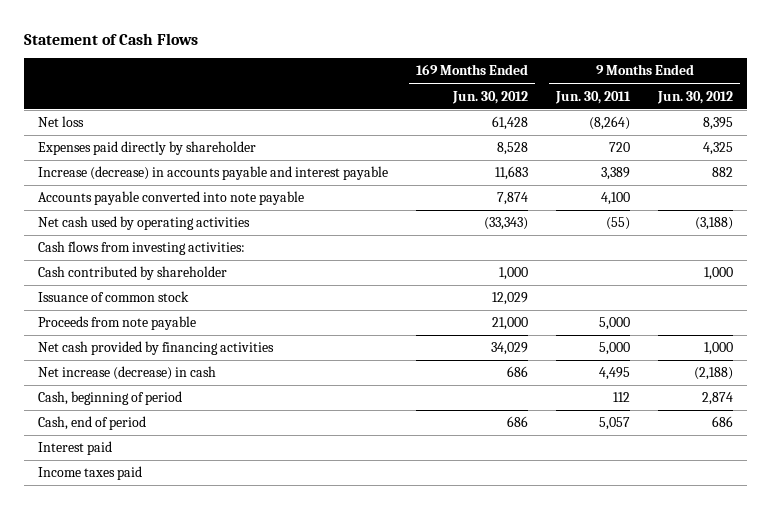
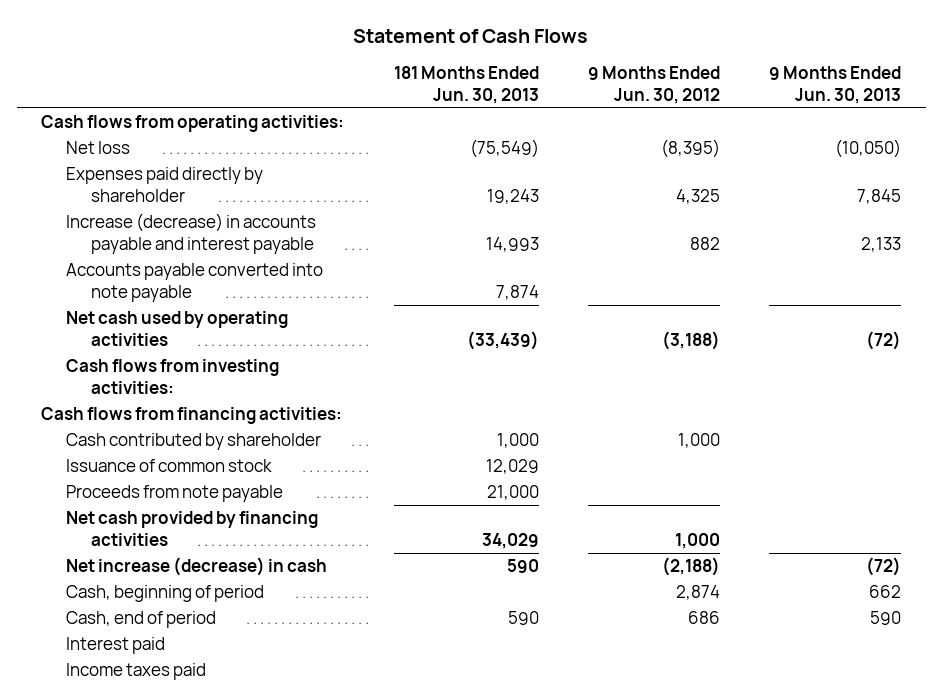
- | 169 Months Ended Jun. 30, 2012 | 9 Months Ended Jun. 30, 2011 | 9 Months Ended Jun. 30, 2012
+ | 181 Months Ended Jun. 30, 2013 | 9 Months Ended Jun. 30, 2012 | 9 Months Ended Jun. 30, 2013
- Net loss | 61,428 | (8,264) | 8,395
+ Cash flows from operating activities:
+ Net loss | (75,549) | (8,395) | (10,050)
+ Cash flows from financing activities:

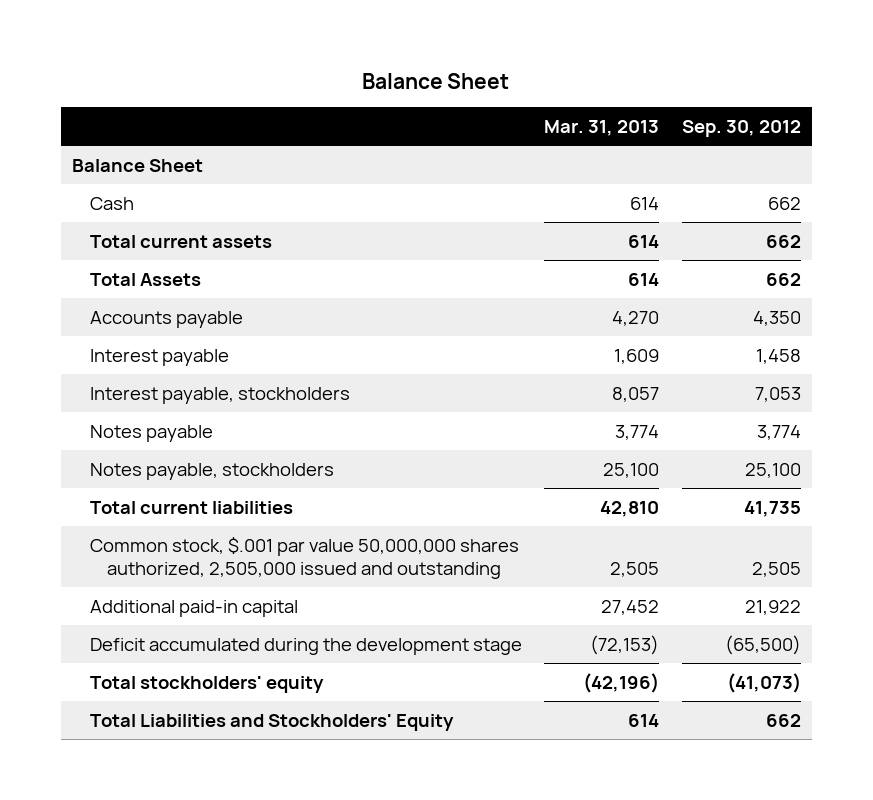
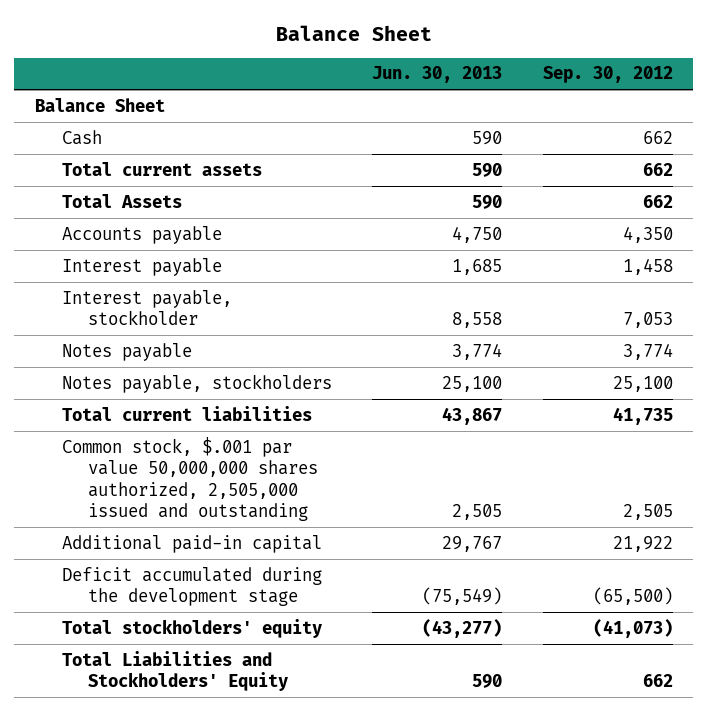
- | Mar. 31, 2013 | Sep. 30, 2012
+ | Jun. 30, 2013 | Sep. 30, 2012
- Interest payable, stockholders | 8,057 | 7,053
+ Interest payable, stockholder | 8,558 | 7,053

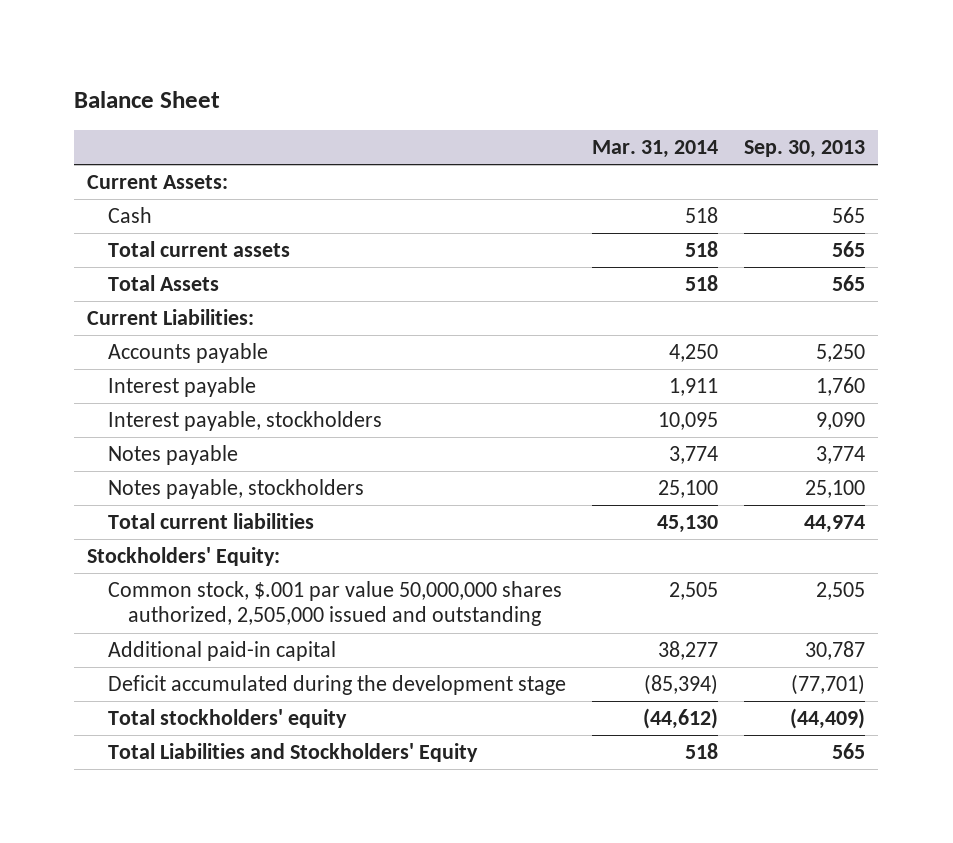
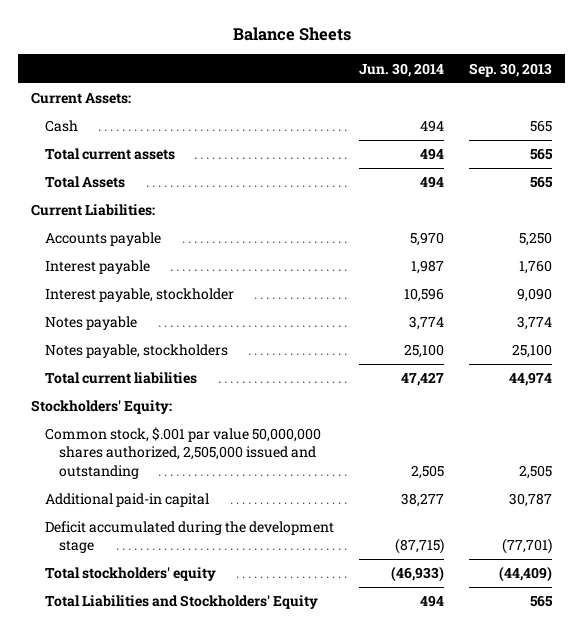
- Balance Sheet
+ Balance Sheets
- | Mar. 31, 2014 | Sep. 30, 2013
+ | Jun. 30, 2014 | Sep. 30, 2013
- Interest payable, stockholders | 10,095 | 9,090
+ Interest payable, stockholder | 10,596 | 9,090

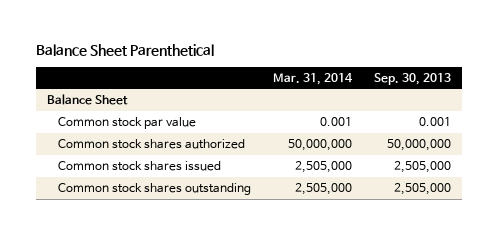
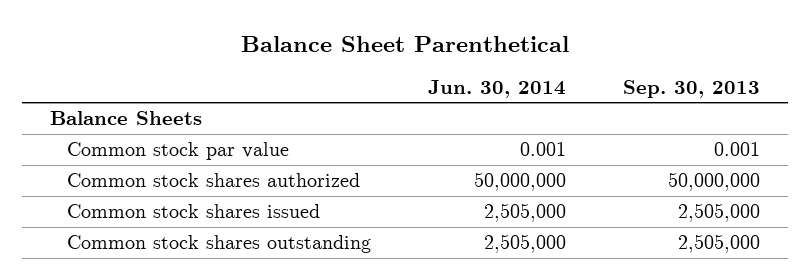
- | Mar. 31, 2014 | Sep. 30, 2013
+ | Jun. 30, 2014 | Sep. 30, 2013
- Balance Sheet
+ Balance Sheets

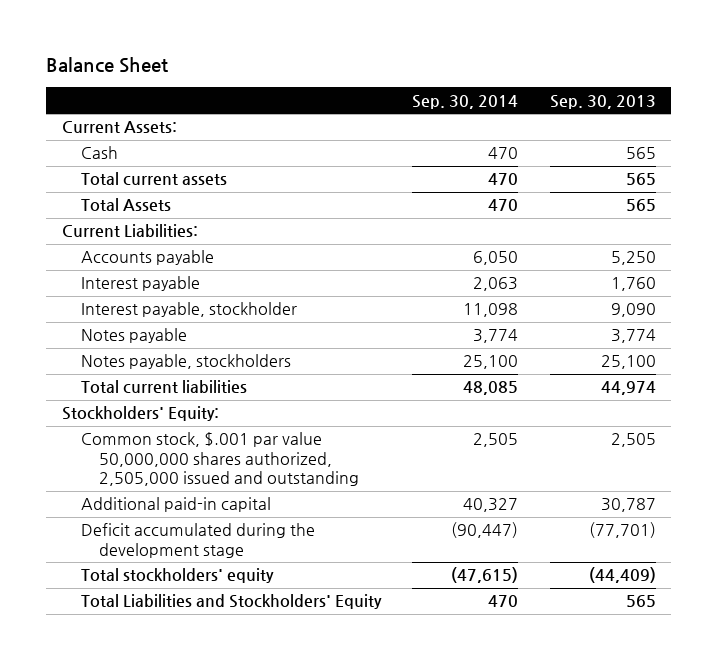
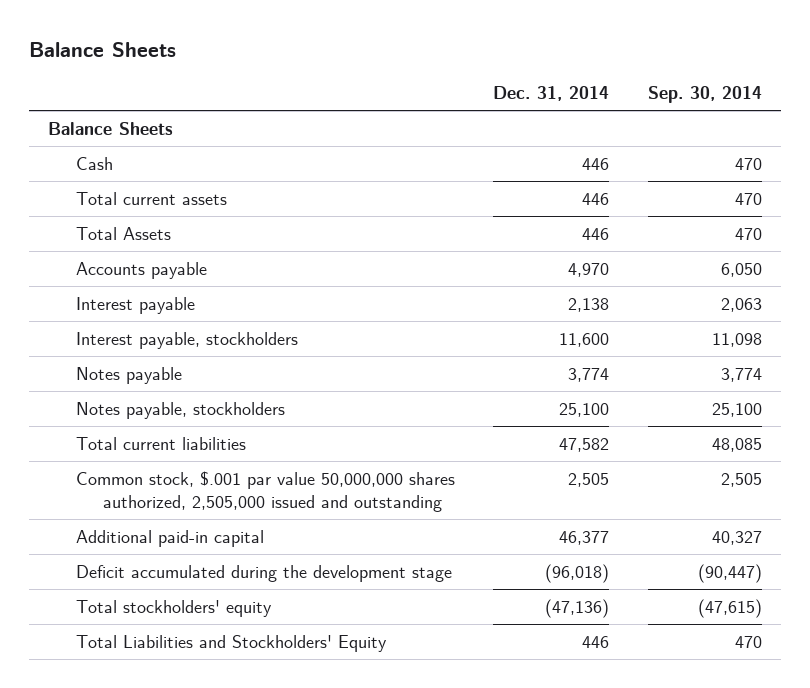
- Balance Sheet
+ Balance Sheets
- | Sep. 30, 2014 | Sep. 30, 2013
+ | Dec. 31, 2014 | Sep. 30, 2014
- Current Assets:
+ Balance Sheets
- Current Liabilities:
- Interest payable, stockholder | 11,098 | 9,090
+ Interest payable, stockholders | 11,600 | 11,098
- Stockholders' Equity:

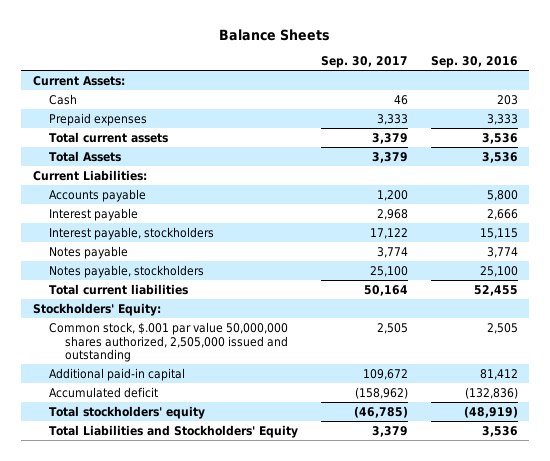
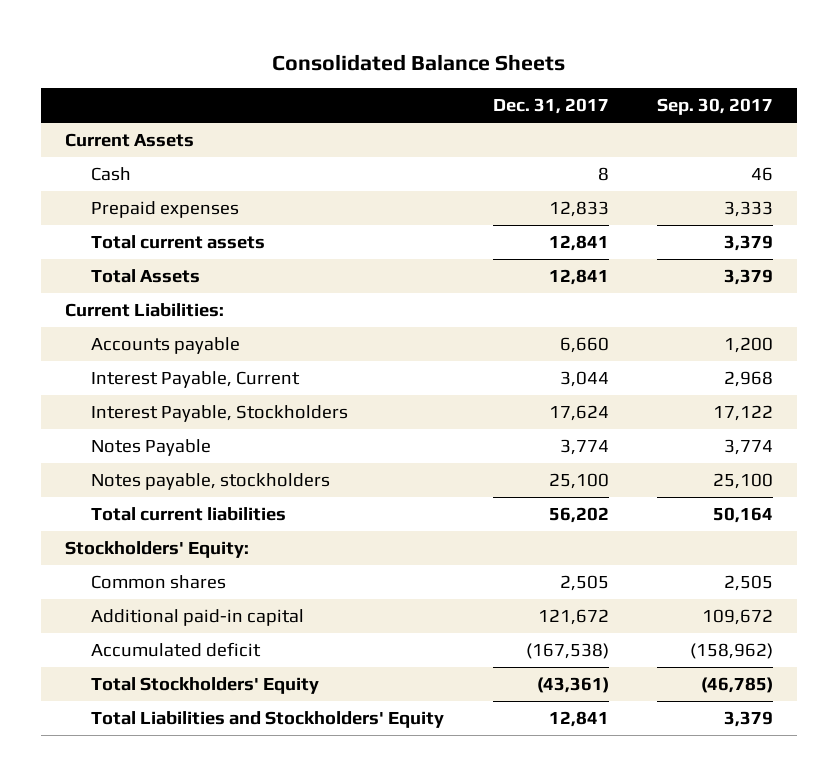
- Balance Sheets
+ Consolidated Balance Sheets
- | Sep. 30, 2017 | Sep. 30, 2016
+ | Dec. 31, 2017 | Sep. 30, 2017
- Current Assets:
+ Current Assets
- Interest payable | 2,968 | 2,666
- Interest payable, stockholders | 17,122 | 15,115
- Notes payable | 3,774 | 3,774
+ Interest Payable, Current | 3,044 | 2,968
+ Interest Payable, Stockholders | 17,624 | 17,122
+ Notes Payable | 3,774 | 3,774
- Common stock, $.001 par value 50,000,000 shares authorized, 2,505,000 issued and outstanding | 2,505 | 2,505
+ Common shares | 2,505 | 2,505
- Total stockholders' equity | (46,785) | (48,919)
+ Total Stockholders' Equity | (43,361) | (46,785)

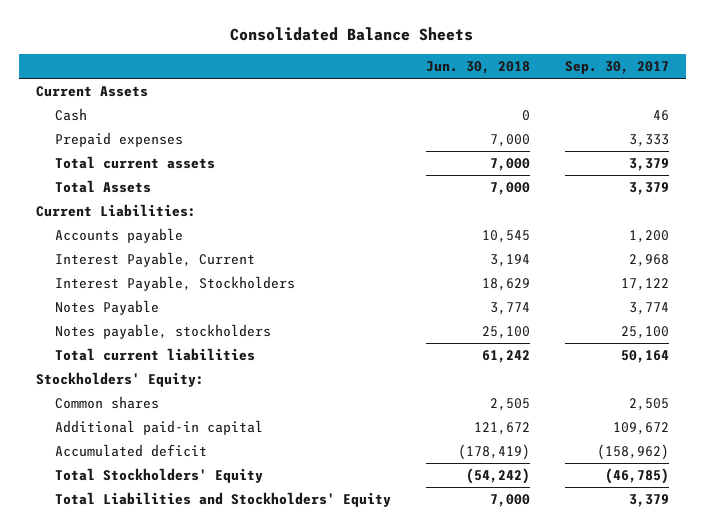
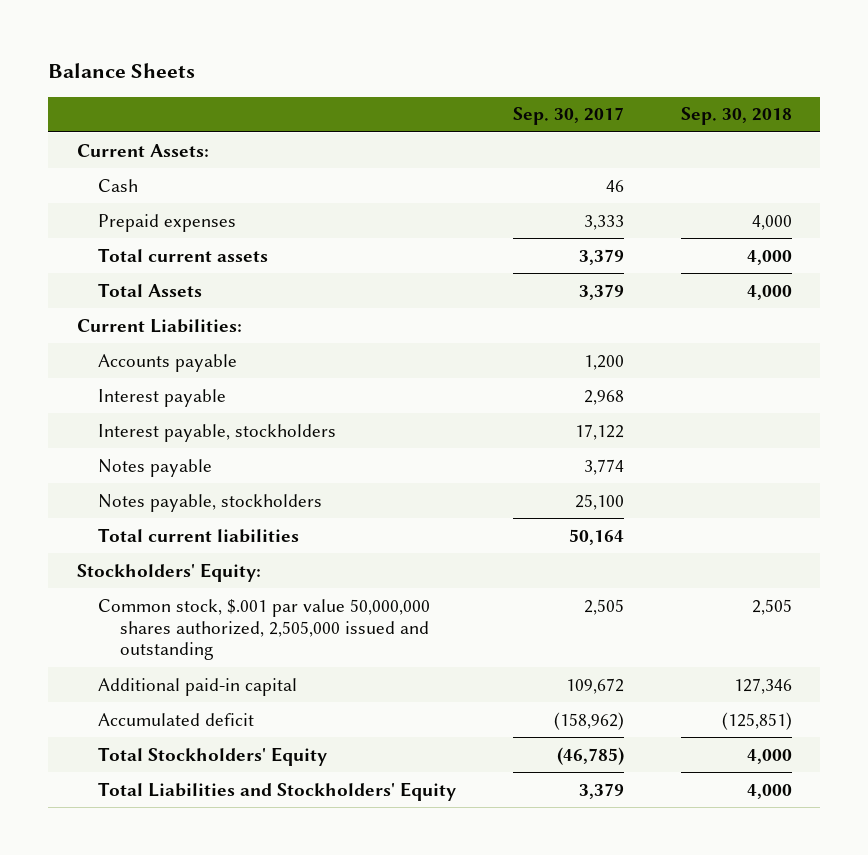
- Consolidated Balance Sheets
+ Balance Sheets
- | Jun. 30, 2018 | Sep. 30, 2017
+ | Sep. 30, 2017 | Sep. 30, 2018
- Current Assets
+ Current Assets:
- Interest Payable, Current | 3,194 | 2,968
- Interest Payable, Stockholders | 18,629 | 17,122
- Notes Payable | 3,774 | 3,774
+ Interest payable | 2,968 |
+ Interest payable, stockholders | 17,122 |
+ Notes payable | 3,774 |
- Common shares | 2,505 | 2,505
+ Common stock, $.001 par value 50,000,000 shares authorized, 2,505,000 issued and outstanding | 2,505 | 2,505

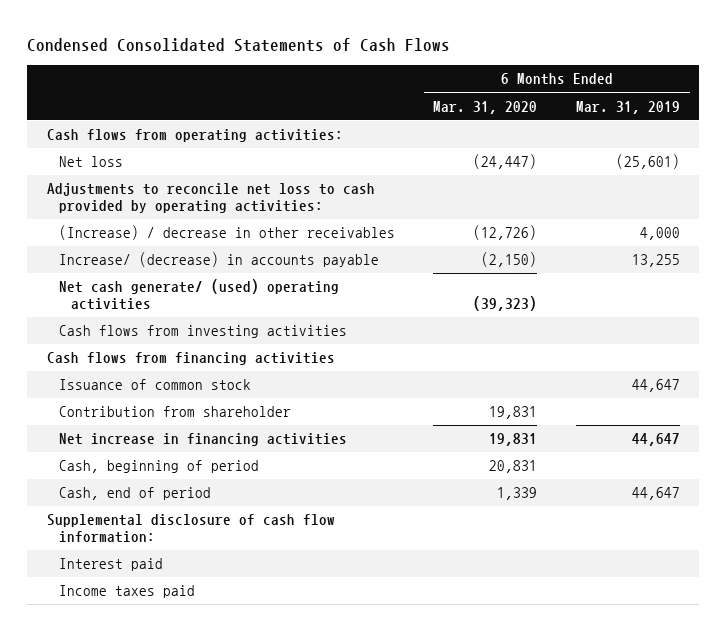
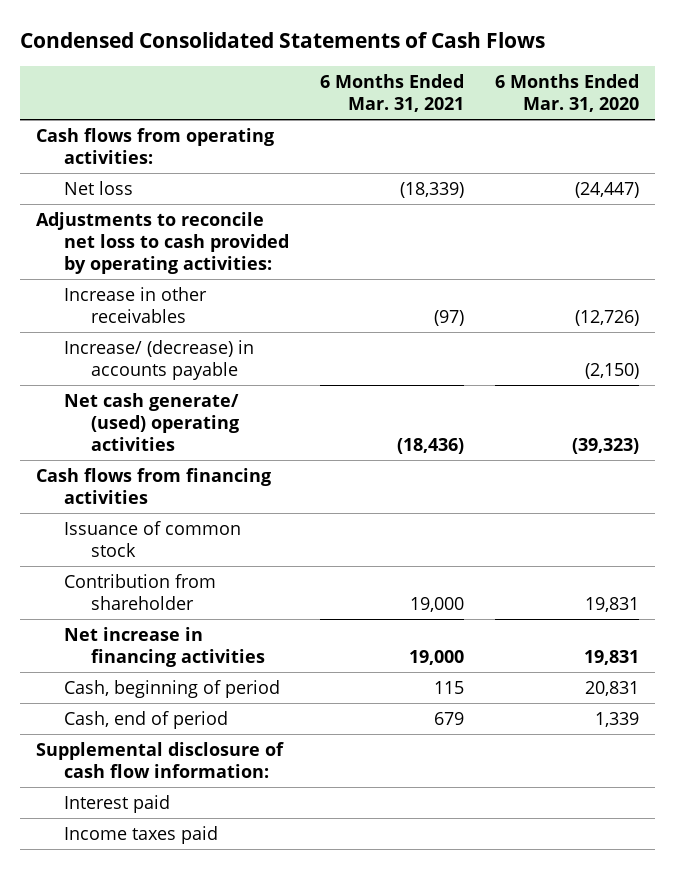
- | 6 Months Ended Mar. 31, 2020 | 6 Months Ended Mar. 31, 2019
+ | 6 Months Ended Mar. 31, 2021 | 6 Months Ended Mar. 31, 2020
- (Increase) / decrease in other receivables | (12,726) | 4,000
+ Increase in other receivables | (97) | (12,726)
- Cash flows from investing activities

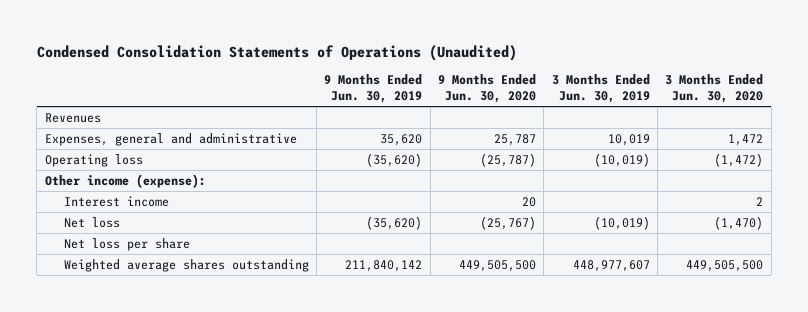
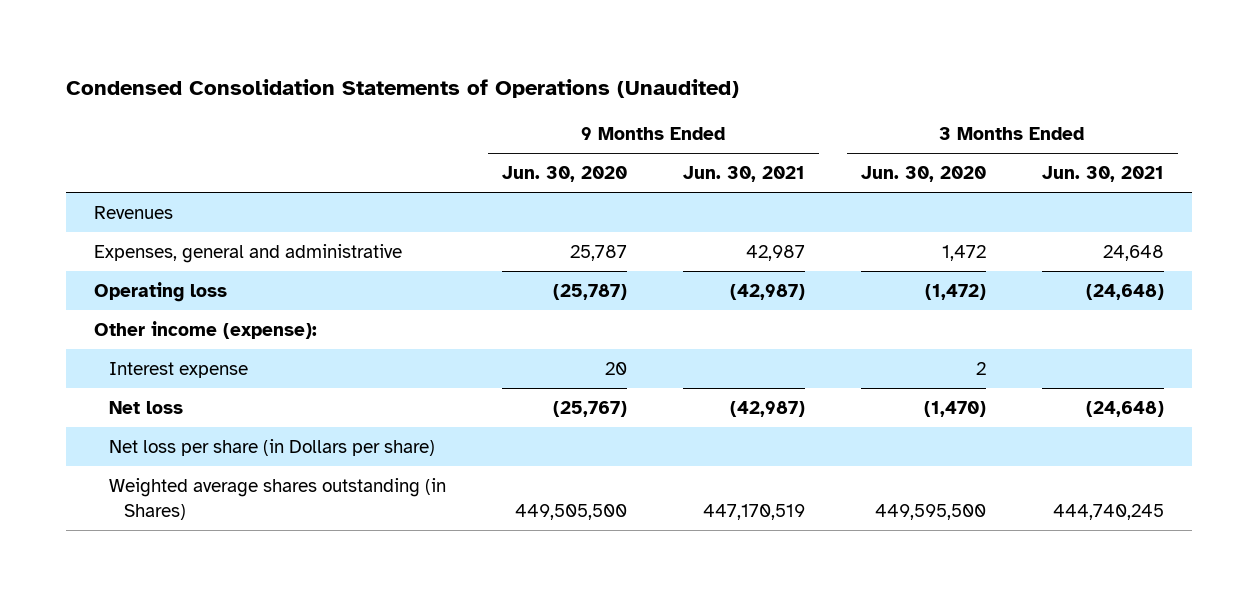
- | 9 Months Ended Jun. 30, 2019 | 9 Months Ended Jun. 30, 2020 | 3 Months Ended Jun. 30, 2019 | 3 Months Ended Jun. 30, 2020
+ | 9 Months Ended Jun. 30, 2020 | 9 Months Ended Jun. 30, 2021 | 3 Months Ended Jun. 30, 2020 | 3 Months Ended Jun. 30, 2021
- Interest income | | 20 | | 2
+ Interest expense | 20 | | 2 |
- Net loss per share
- Weighted average shares outstanding | 211,840,142 | 449,505,500 | 448,977,607 | 449,505,500
+ Net loss per share (in Dollars per share)
+ Weighted average shares outstanding (in Shares) | 449,505,500 | 447,170,519 | 449,595,500 | 444,740,245

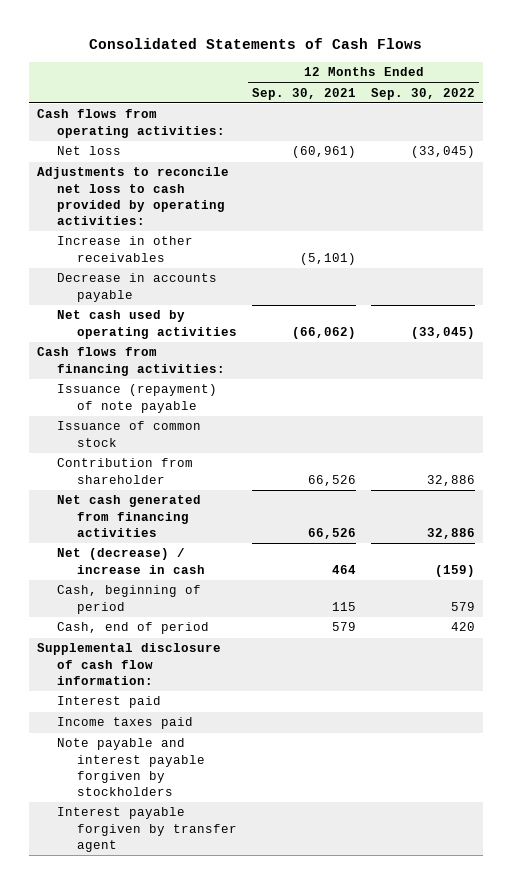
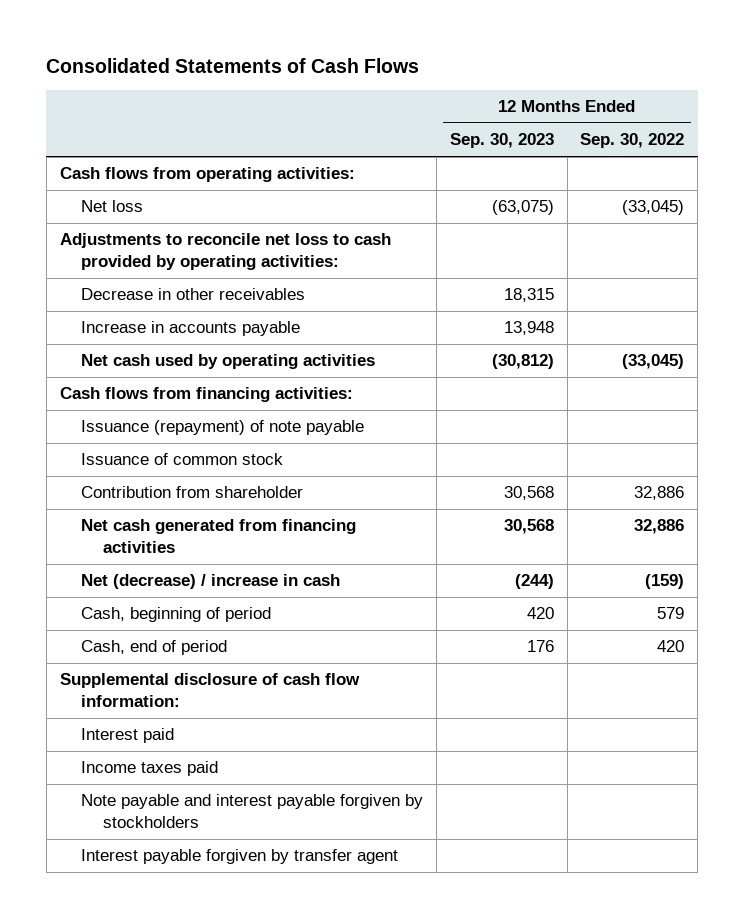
- | 12 Months Ended Sep. 30, 2021 | 12 Months Ended Sep. 30, 2022
+ | 12 Months Ended Sep. 30, 2023 | 12 Months Ended Sep. 30, 2022
- Increase in other receivables | (5,101) |
- Decrease in accounts payable
+ Decrease in other receivables | 18,315 |
+ Increase in accounts payable | 13,948 |

